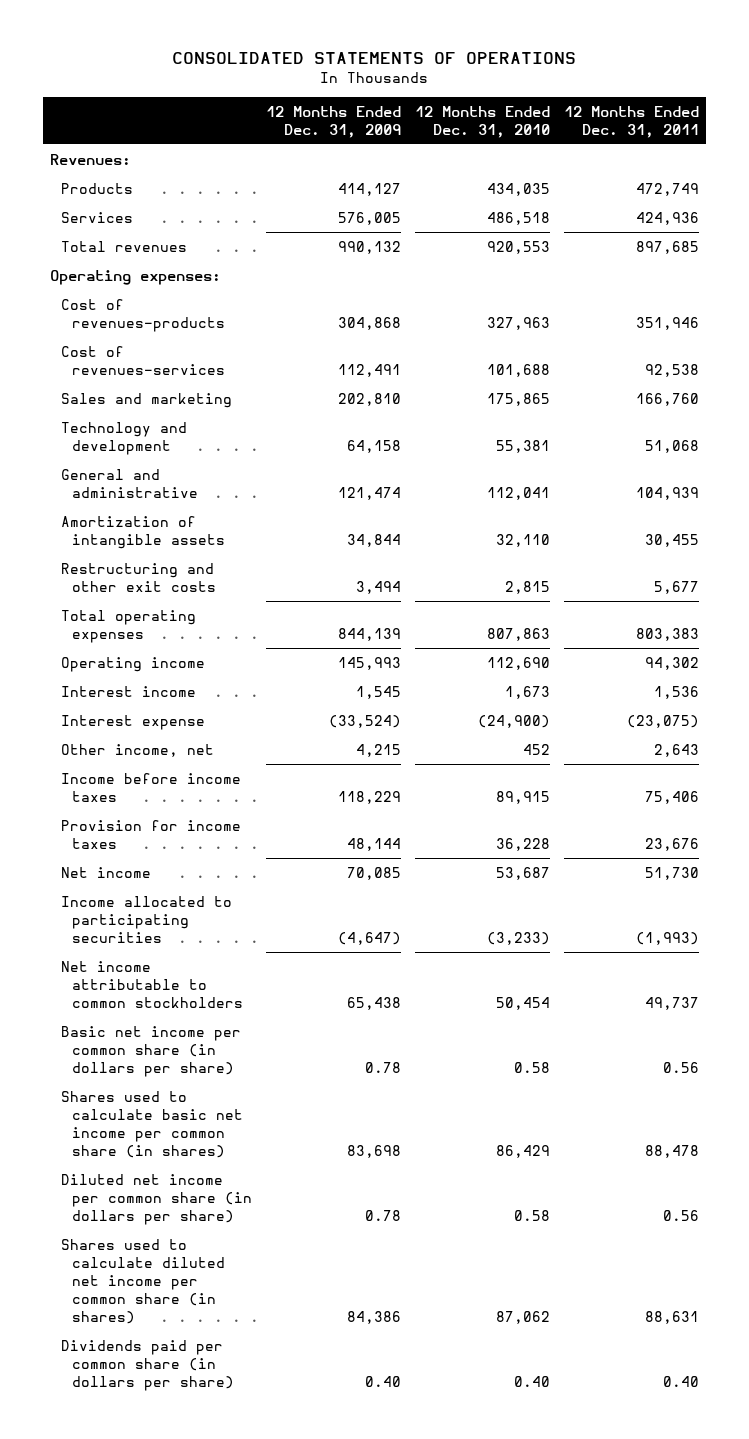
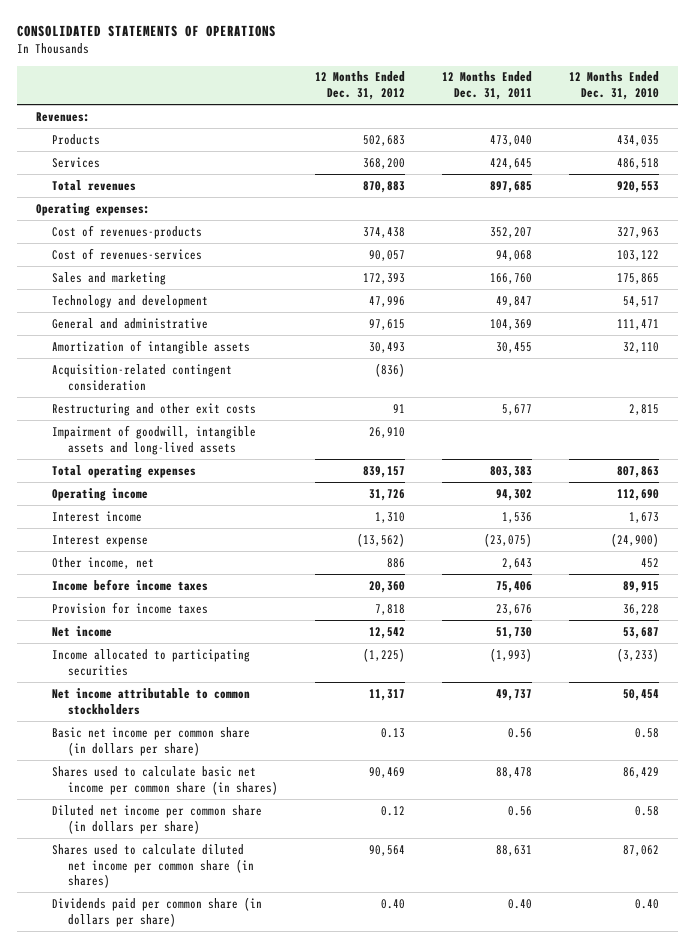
- | 12 Months Ended Dec. 31, 2009 | 12 Months Ended Dec. 31, 2010 | 12 Months Ended Dec. 31, 2011
+ | 12 Months Ended Dec. 31, 2012 | 12 Months Ended Dec. 31, 2011 | 12 Months Ended Dec. 31, 2010
- Products | 414,127 | 434,035 | 472,749
- Services | 576,005 | 486,518 | 424,936
+ Products | 502,683 | 473,040 | 434,035
+ Services | 368,200 | 424,645 | 486,518
- Cost of revenues-products | 304,868 | 327,963 | 351,946
- Cost of revenues-services | 112,491 | 101,688 | 92,538
+ Cost of revenues-products | 374,438 | 352,207 | 327,963
+ Cost of revenues-services | 90,057 | 94,068 | 103,122
- Technology and development | 64,158 | 55,381 | 51,068
- General and administrative | 121,474 | 112,041 | 104,939
+ Technology and development | 47,996 | 49,847 | 54,517
+ General and administrative | 97,615 | 104,369 | 111,471
+ Acquisition-related contingent consideration | (836) | |
+ Impairment of goodwill, intangible assets and long-lived assets | 26,910 | |

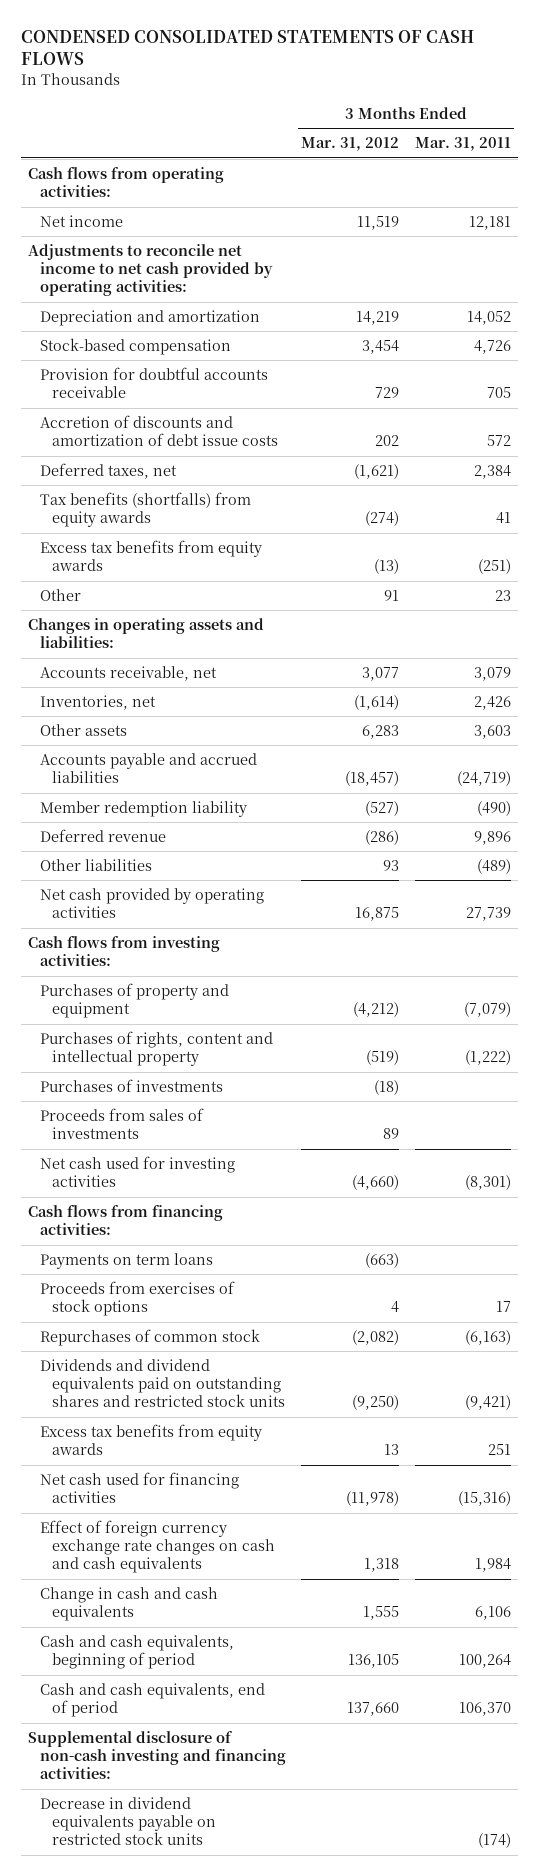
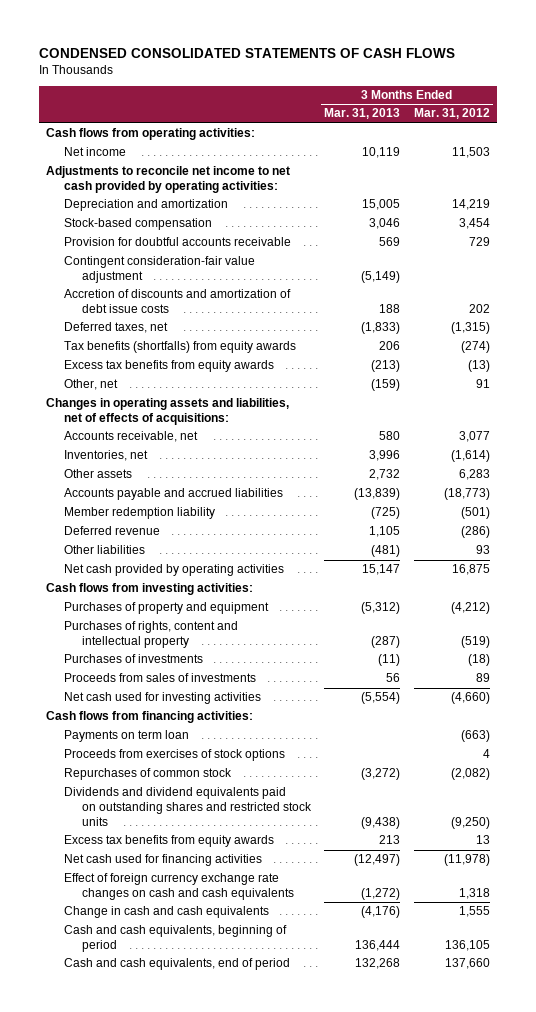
- | 3 Months Ended Mar. 31, 2012 | 3 Months Ended Mar. 31, 2011
+ | 3 Months Ended Mar. 31, 2013 | 3 Months Ended Mar. 31, 2012
- Net income | 11,519 | 12,181
+ Net income | 10,119 | 11,503
+ Contingent consideration-fair value adjustment | (5,149) |
- Deferred taxes, net | (1,621) | 2,384
+ Deferred taxes, net | (1,833) | (1,315)
- Other | 91 | 23
- Changes in operating assets and liabilities:
+ Other, net | (159) | 91
+ Changes in operating assets and liabilities, net of effects of acquisitions:
- Accounts payable and accrued liabilities | (18,457) | (24,719)
- Member redemption liability | (527) | (490)
+ Accounts payable and accrued liabilities | (13,839) | (18,773)
+ Member redemption liability | (725) | (501)
- Payments on term loans | (663) |
+ Payments on term loan | | (663)
- Supplemental disclosure of non-cash investing and financing activities:
- Decrease in dividend equivalents payable on restricted stock units | | (174)

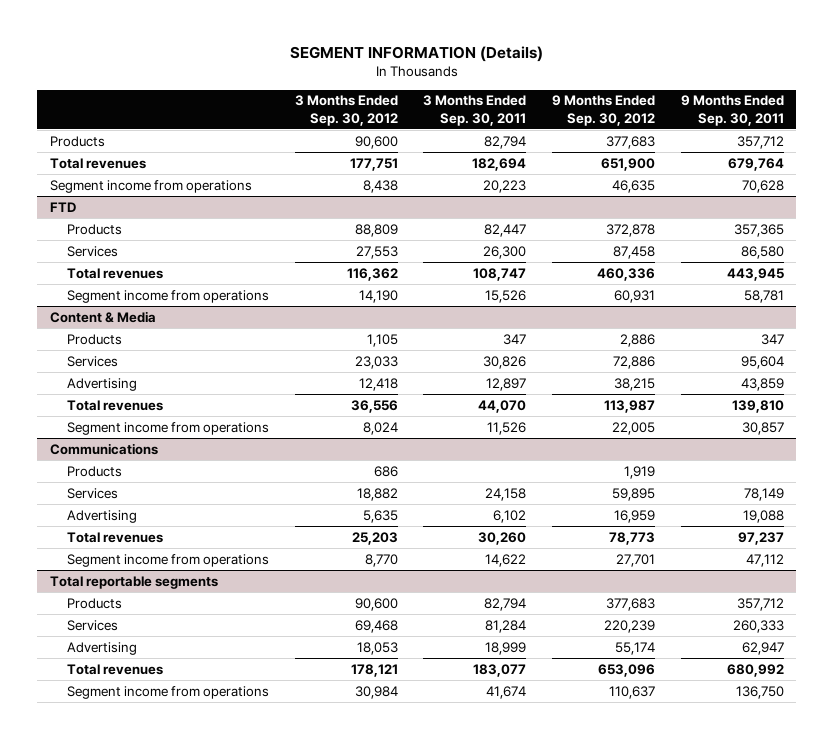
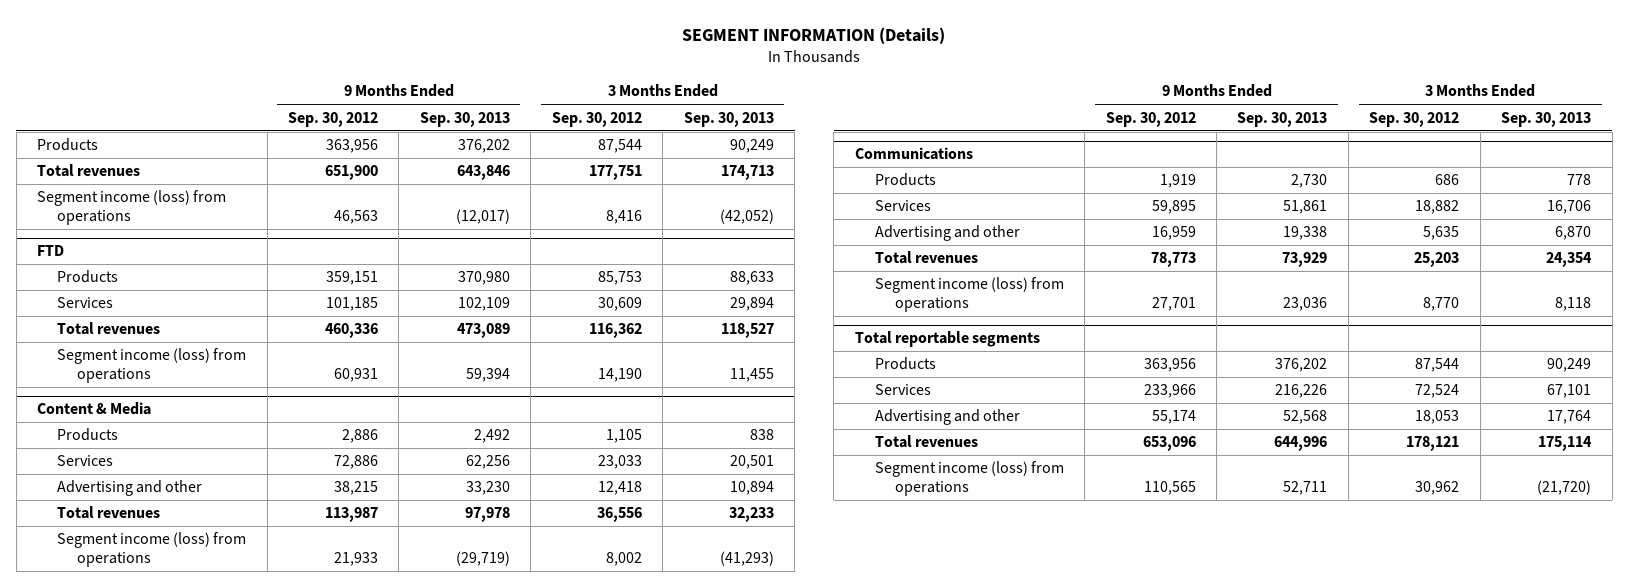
- | 3 Months Ended Sep. 30, 2012 | 3 Months Ended Sep. 30, 2011 | 9 Months Ended Sep. 30, 2012 | 9 Months Ended Sep. 30, 2011
+ | 9 Months Ended Sep. 30, 2012 | 9 Months Ended Sep. 30, 2013 | 3 Months Ended Sep. 30, 2012 | 3 Months Ended Sep. 30, 2013
- Products | 90,600 | 82,794 | 377,683 | 357,712
+ Products | 363,956 | 376,202 | 87,544 | 90,249
- Segment income from operations | 8,438 | 20,223 | 46,635 | 70,628
+ Segment income (loss) from operations | 46,563 | (12,017) | 8,416 | (42,052)
@ FTD
- Products | 88,809 | 82,447 | 372,878 | 357,365
- Services | 27,553 | 26,300 | 87,458 | 86,580
+ Products | 359,151 | 370,980 | 85,753 | 88,633
+ Services | 101,185 | 102,109 | 30,609 | 29,894
- Segment income from operations | 14,190 | 15,526 | 60,931 | 58,781
+ Segment income (loss) from operations | 60,931 | 59,394 | 14,190 | 11,455
@ Content & Media
- Advertising | 12,418 | 12,897 | 38,215 | 43,859
+ Advertising and other | 38,215 | 33,230 | 12,418 | 10,894
- Segment income from operations | 8,024 | 11,526 | 22,005 | 30,857
+ Segment income (loss) from operations | 21,933 | (29,719) | 8,002 | (41,293)
@ Communications
- Advertising | 5,635 | 6,102 | 16,959 | 19,088
+ Advertising and other | 16,959 | 19,338 | 5,635 | 6,870
- Segment income from operations | 8,770 | 14,622 | 27,701 | 47,112
+ Segment income (loss) from operations | 27,701 | 23,036 | 8,770 | 8,118
@ Total reportable segments
- Products | 90,600 | 82,794 | 377,683 | 357,712
- Services | 69,468 | 81,284 | 220,239 | 260,333
- Advertising | 18,053 | 18,999 | 55,174 | 62,947
+ Products | 363,956 | 376,202 | 87,544 | 90,249
+ Services | 233,966 | 216,226 | 72,524 | 67,101
+ Advertising and other | 55,174 | 52,568 | 18,053 | 17,764
- Segment income from operations | 30,984 | 41,674 | 110,637 | 136,750
+ Segment income (loss) from operations | 110,565 | 52,711 | 30,962 | (21,720)

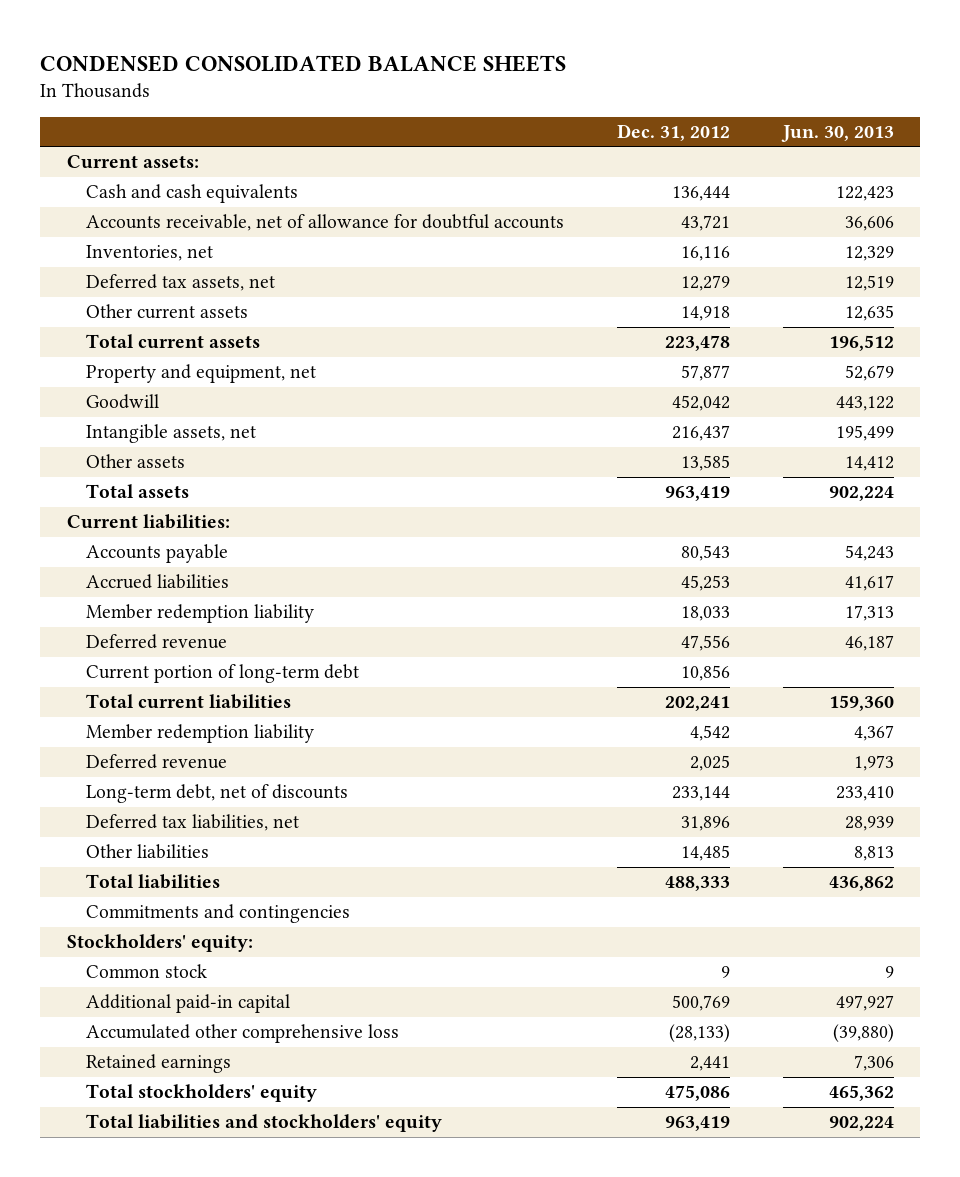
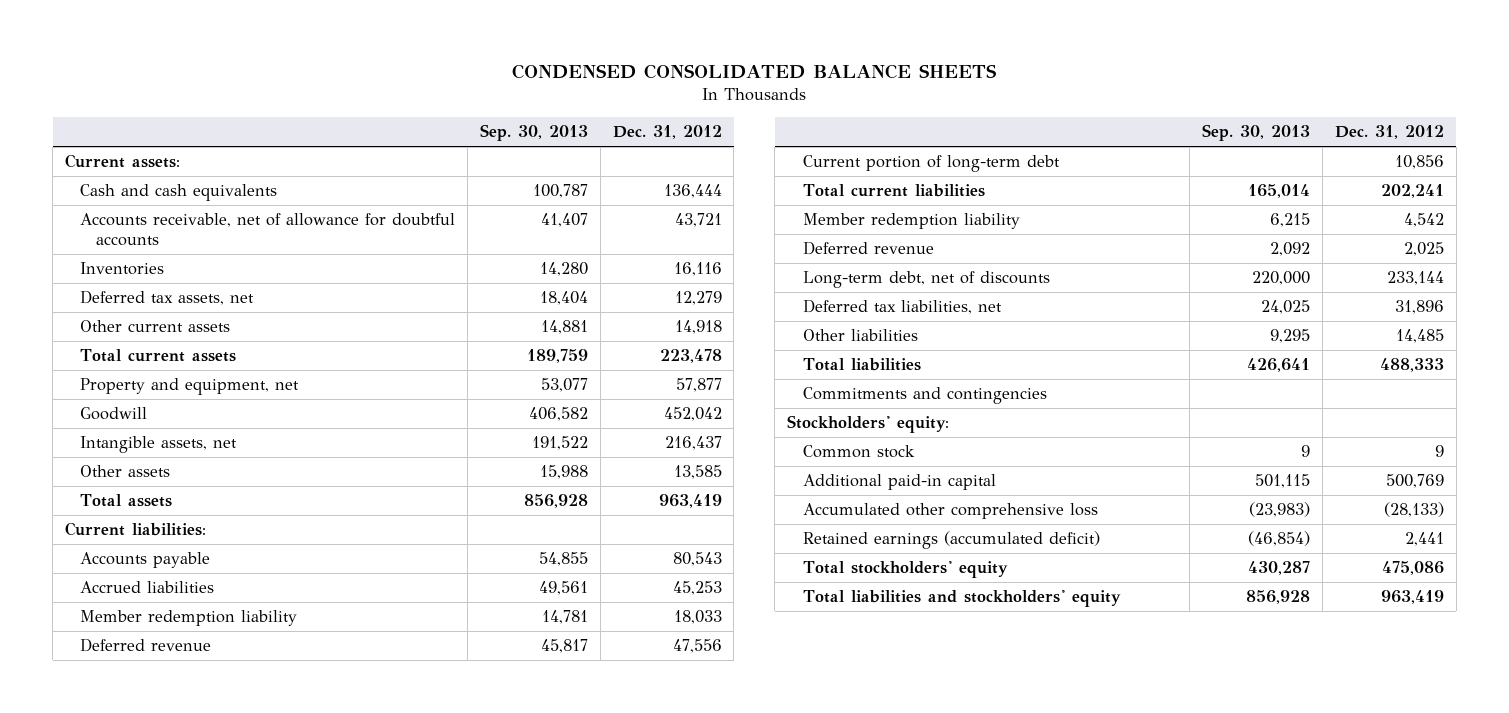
- | Dec. 31, 2012 | Jun. 30, 2013
+ | Sep. 30, 2013 | Dec. 31, 2012
- Inventories, net | 16,116 | 12,329
+ Inventories | 14,280 | 16,116
- Retained earnings | 2,441 | 7,306
+ Retained earnings (accumulated deficit) | (46,854) | 2,441

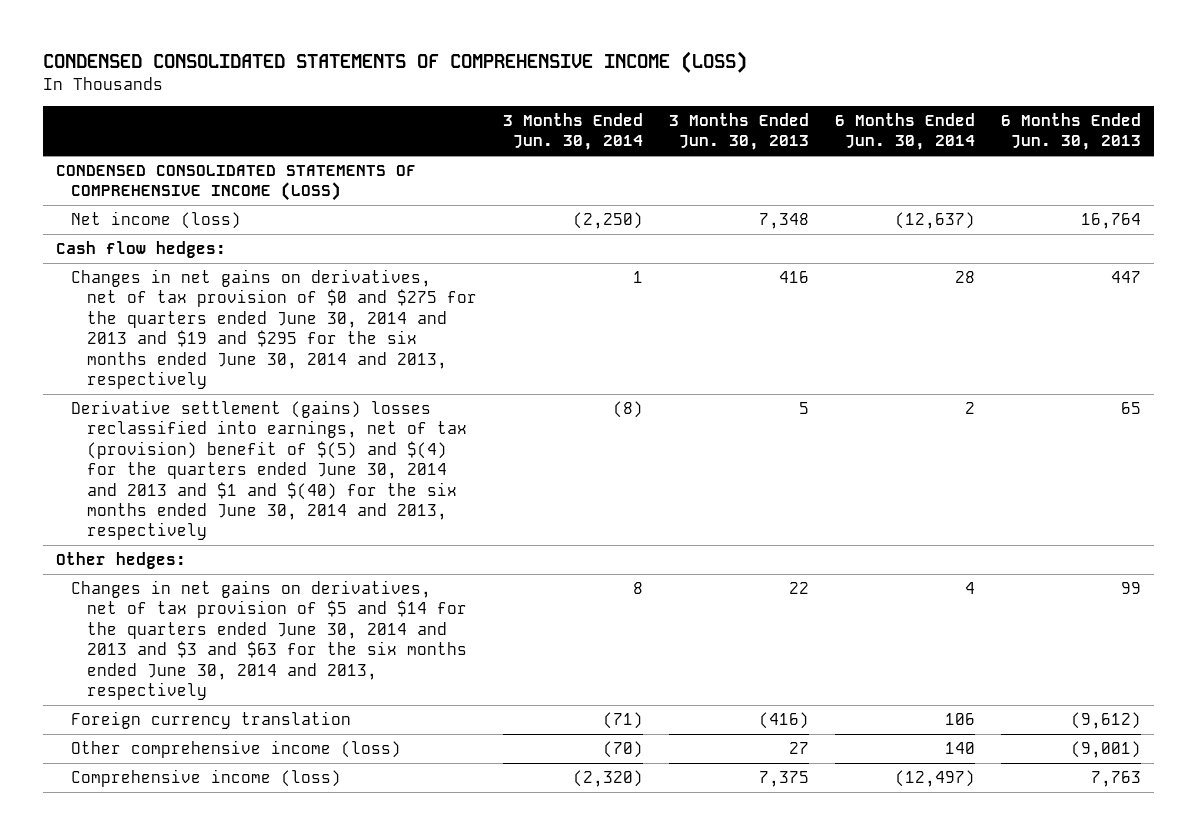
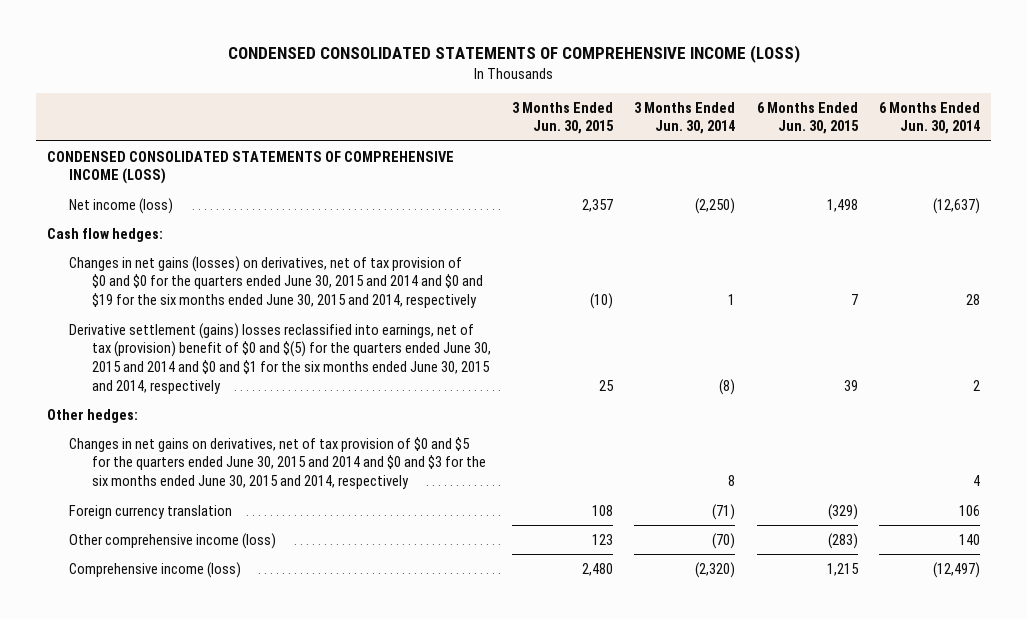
- | 3 Months Ended Jun. 30, 2014 | 3 Months Ended Jun. 30, 2013 | 6 Months Ended Jun. 30, 2014 | 6 Months Ended Jun. 30, 2013
+ | 3 Months Ended Jun. 30, 2015 | 3 Months Ended Jun. 30, 2014 | 6 Months Ended Jun. 30, 2015 | 6 Months Ended Jun. 30, 2014
- Changes in net gains on derivatives, net of tax provision of $0 and $275 for the quarters ended June 30, 2014 and 2013 and $19 and $295 for the six months ended June 30, 2014 and 2013, respectively | 1 | 416 | 28 | 447
- Derivative settlement (gains) losses reclassified into earnings, net of tax (provision) benefit of $(5) and $(4) for the quarters ended June 30, 2014 and 2013 and $1 and $(40) for the six months ended June 30, 2014 and 2013, respectively | (8) | 5 | 2 | 65
+ Changes in net gains (losses) on derivatives, net of tax provision of $0 and $0 for the quarters ended June 30, 2015 and 2014 and $0 and $19 for the six months ended June 30, 2015 and 2014, respectively | (10) | 1 | 7 | 28
+ Derivative settlement (gains) losses reclassified into earnings, net of tax (provision) benefit of $0 and $(5) for the quarters ended June 30, 2015 and 2014 and $0 and $1 for the six months ended June 30, 2015 and 2014, respectively | 25 | (8) | 39 | 2
- Changes in net gains on derivatives, net of tax provision of $5 and $14 for the quarters ended June 30, 2014 and 2013 and $3 and $63 for the six months ended June 30, 2014 and 2013, respectively | 8 | 22 | 4 | 99
+ Changes in net gains on derivatives, net of tax provision of $0 and $5 for the quarters ended June 30, 2015 and 2014 and $0 and $3 for the six months ended June 30, 2015 and 2014, respectively | | 8 | | 4

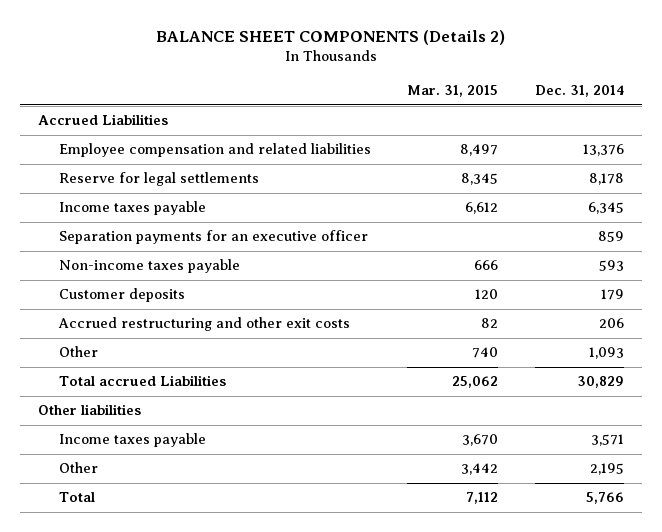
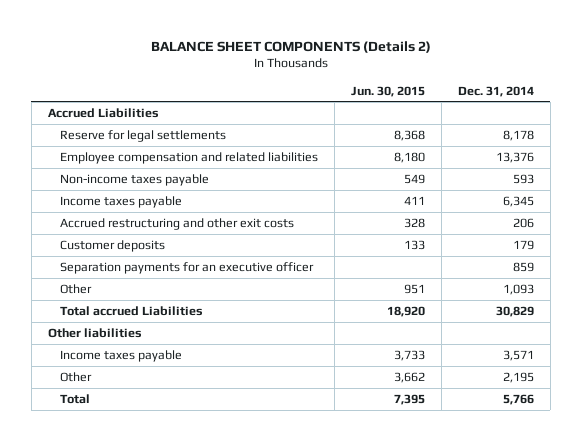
- | Mar. 31, 2015 | Dec. 31, 2014
+ | Jun. 30, 2015 | Dec. 31, 2014
moved down: Employee compensation and related liabilities | 8,180 | 13,376
moved down: Income taxes payable | 411 | 6,345
moved down: Customer deposits | 133 | 179
moved down: Separation payments for an executive officer | | 859

